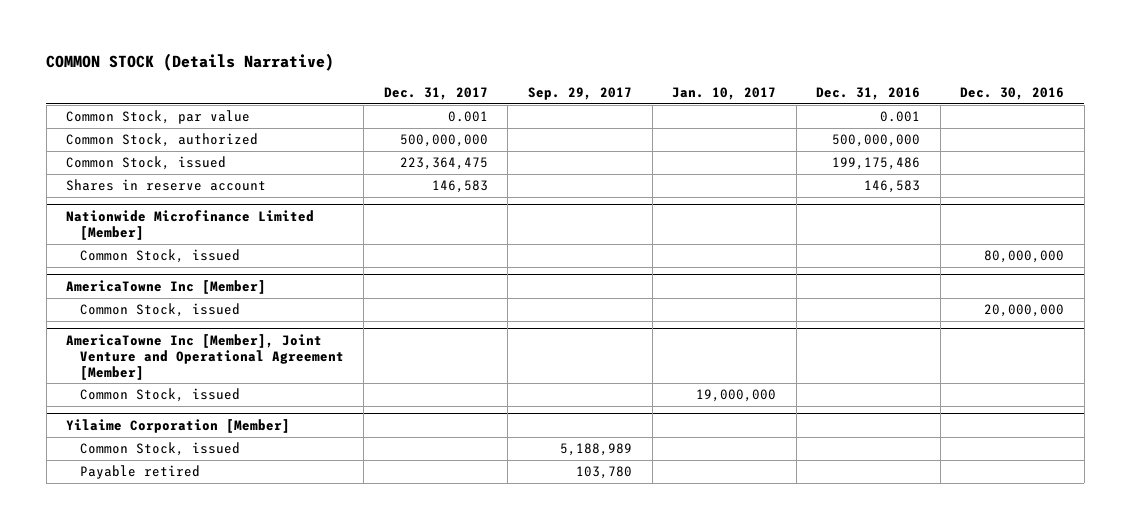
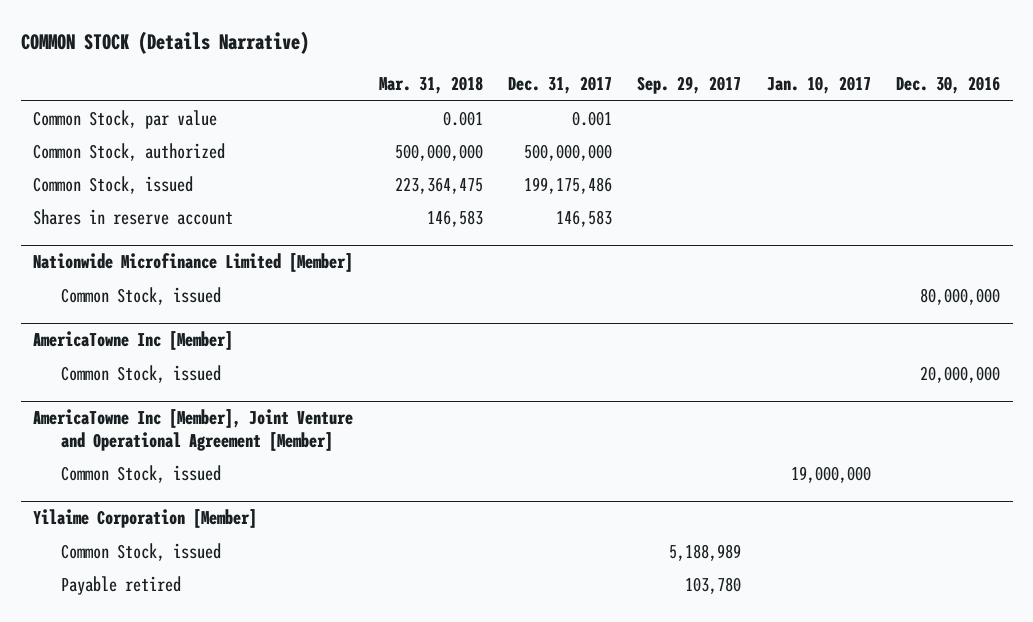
- | Dec. 31, 2017 | Sep. 29, 2017 | Jan. 10, 2017 | Dec. 31, 2016 | Dec. 30, 2016
+ | Mar. 31, 2018 | Dec. 31, 2017 | Sep. 29, 2017 | Jan. 10, 2017 | Dec. 30, 2016
- Common Stock, issued | 223,364,475 | | | 199,175,486 |
+ Common Stock, issued | 223,364,475 | 199,175,486 | | |

